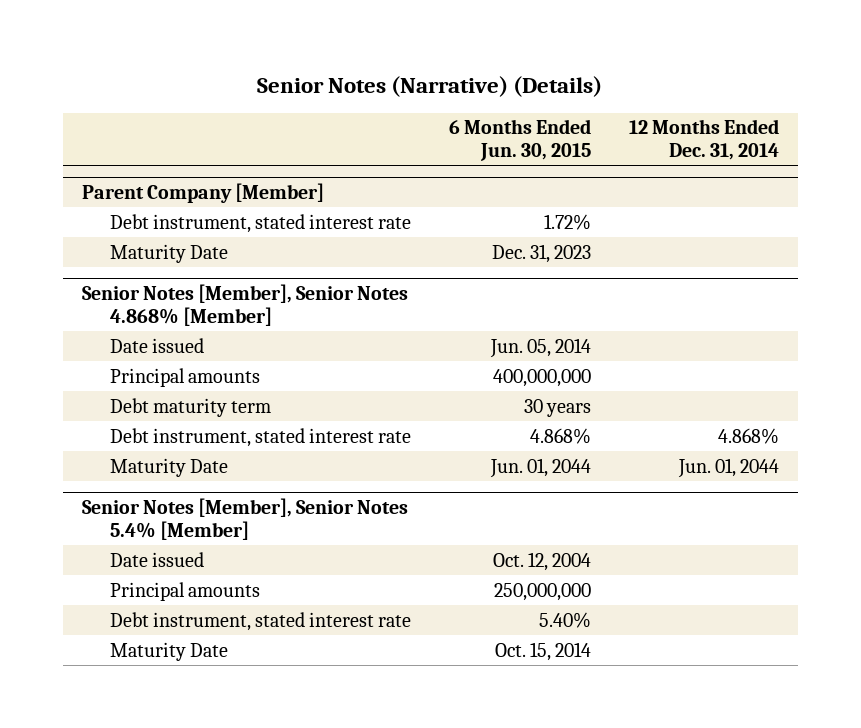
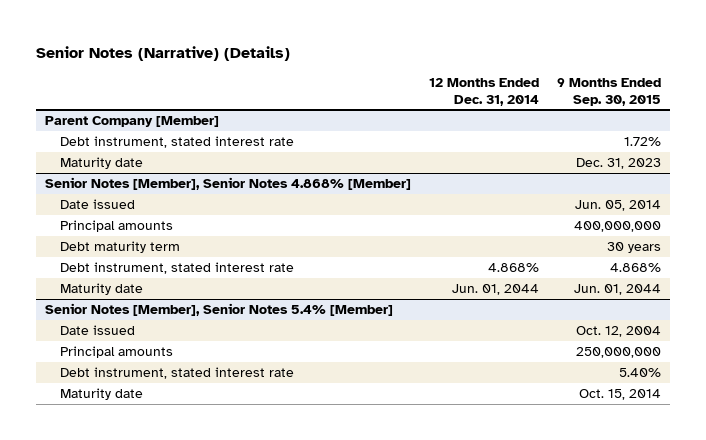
- | 6 Months Ended Jun. 30, 2015 | 12 Months Ended Dec. 31, 2014
+ | 12 Months Ended Dec. 31, 2014 | 9 Months Ended Sep. 30, 2015
@ Parent Company [Member]
- Maturity Date | Dec. 31, 2023 |
+ Maturity date | | Dec. 31, 2023
@ Senior Notes [Member], Senior Notes 4.868% [Member]
- Maturity Date | Jun. 01, 2044 | Jun. 01, 2044
+ Maturity date | Jun. 01, 2044 | Jun. 01, 2044
@ Senior Notes [Member], Senior Notes 5.4% [Member]
- Maturity Date | Oct. 15, 2014 |
+ Maturity date | | Oct. 15, 2014

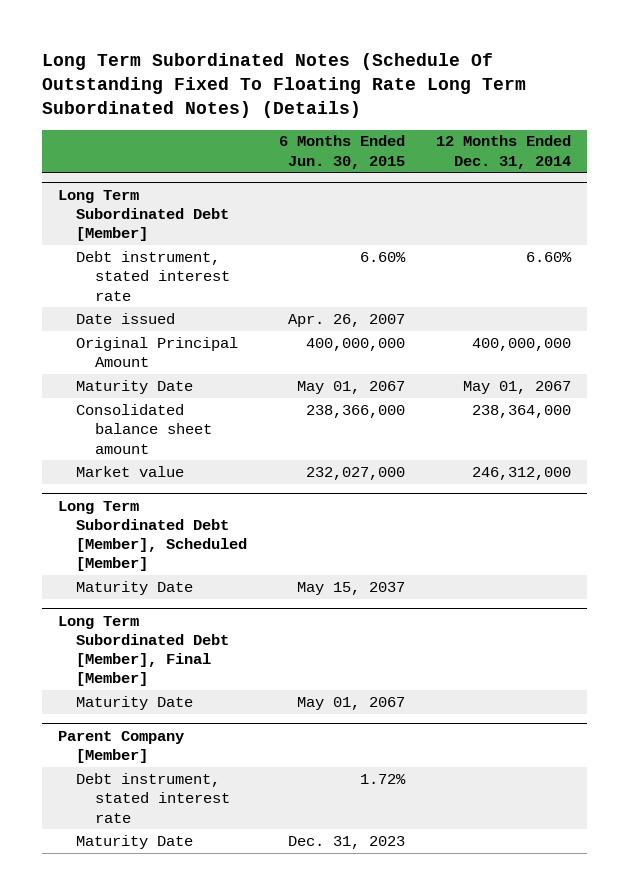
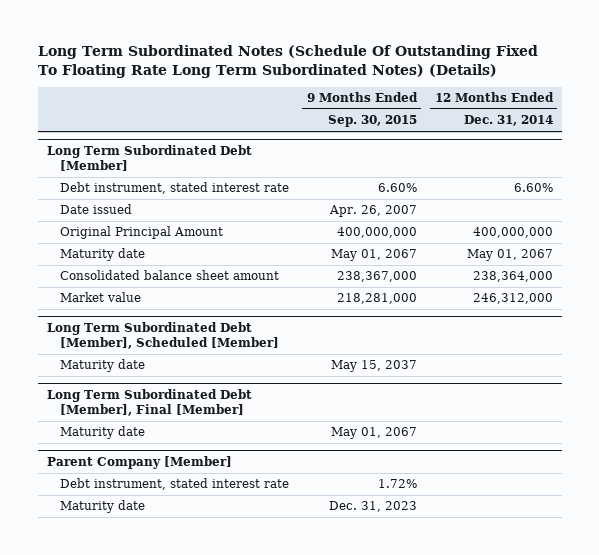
- | 6 Months Ended Jun. 30, 2015 | 12 Months Ended Dec. 31, 2014
+ | 9 Months Ended Sep. 30, 2015 | 12 Months Ended Dec. 31, 2014
@ Long Term Subordinated Debt [Member]
- Maturity Date | May 01, 2067 | May 01, 2067
+ Maturity date | May 01, 2067 | May 01, 2067
@ Long Term Subordinated Debt [Member], Scheduled [Member]
- Maturity Date | May 15, 2037 |
+ Maturity date | May 15, 2037 |
@ Long Term Subordinated Debt [Member], Final [Member]
- Maturity Date | May 01, 2067 |
+ Maturity date | May 01, 2067 |
@ Parent Company [Member]
- Maturity Date | Dec. 31, 2023 |
+ Maturity date | Dec. 31, 2023 |

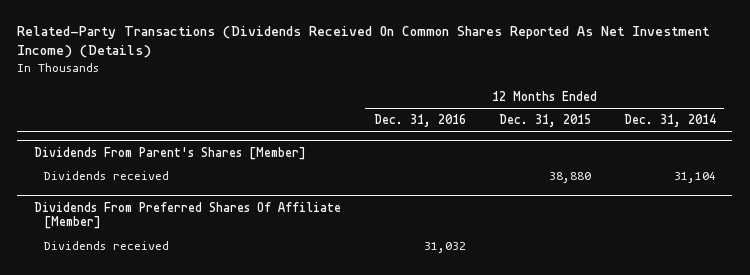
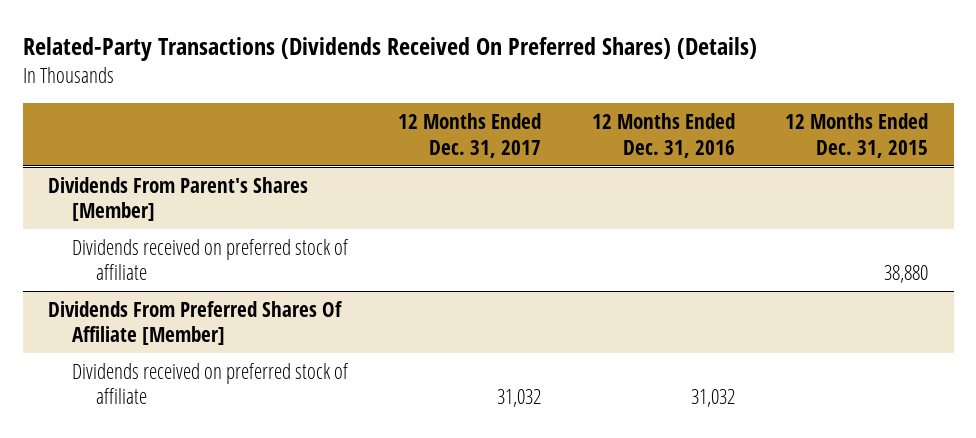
- Related-Party Transactions (Dividends Received On Common Shares Reported As Net Investment Income) (Details)
+ Related-Party Transactions (Dividends Received On Preferred Shares) (Details)
- | 12 Months Ended Dec. 31, 2016 | 12 Months Ended Dec. 31, 2015 | 12 Months Ended Dec. 31, 2014
+ | 12 Months Ended Dec. 31, 2017 | 12 Months Ended Dec. 31, 2016 | 12 Months Ended Dec. 31, 2015
@ Dividends From Parent's Shares [Member]
- Dividends received | | 38,880 | 31,104
+ Dividends received on preferred stock of affiliate | | | 38,880
@ Dividends From Preferred Shares Of Affiliate [Member]
- Dividends received | 31,032 | |
+ Dividends received on preferred stock of affiliate | 31,032 | 31,032 |

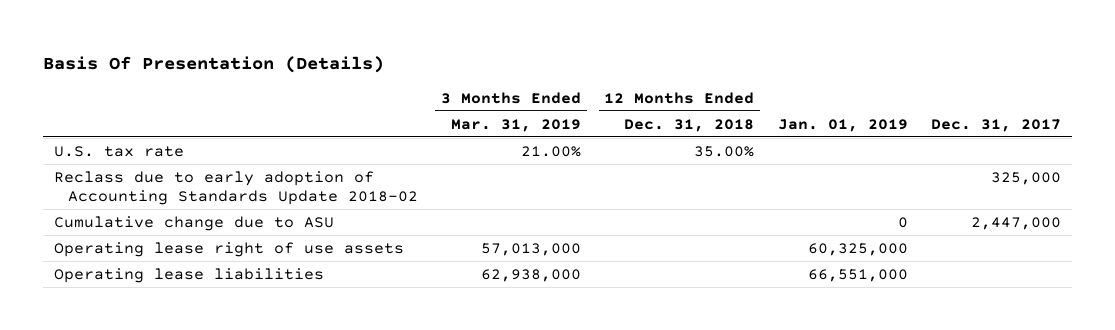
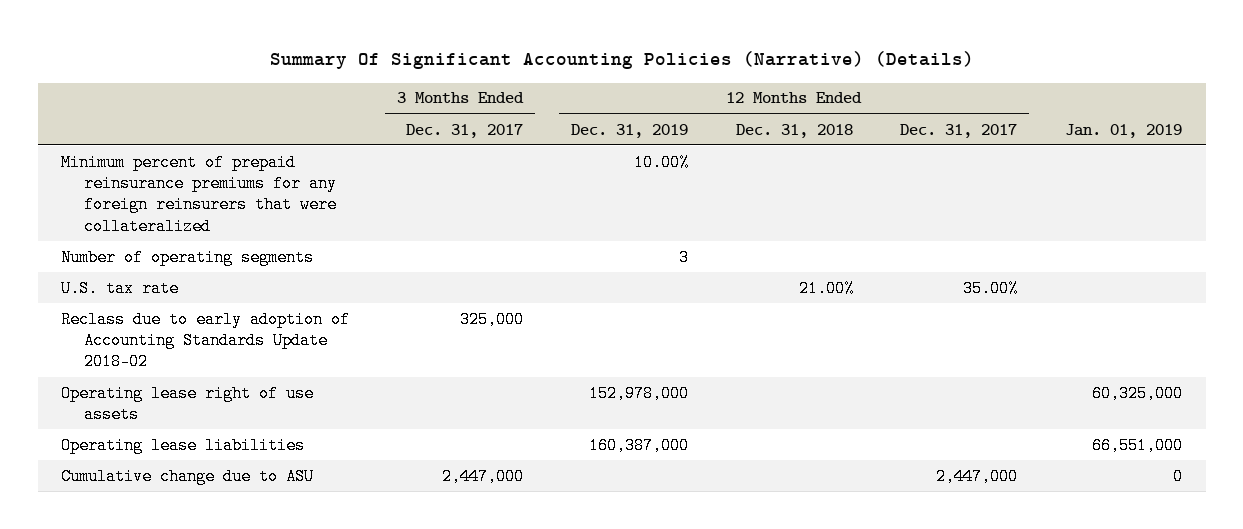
- Basis Of Presentation (Details)
+ Summary Of Significant Accounting Policies (Narrative) (Details)
- | 3 Months Ended Mar. 31, 2019 | 12 Months Ended Dec. 31, 2018 | Jan. 01, 2019 | Dec. 31, 2017
+ | 3 Months Ended Dec. 31, 2017 | 12 Months Ended Dec. 31, 2019 | 12 Months Ended Dec. 31, 2018 | 12 Months Ended Dec. 31, 2017 | Jan. 01, 2019
- U.S. tax rate | 21.00% | 35.00% | |
+ Minimum percent of prepaid reinsurance premiums for any foreign reinsurers that were collateralized | | 10.00% | | |
+ Number of operating segments | | 3 | | |
+ U.S. tax rate | | | 21.00% | 35.00% |
moved down: Cumulative change due to ASU | 2,447,000 | | | 2,447,000 | 0

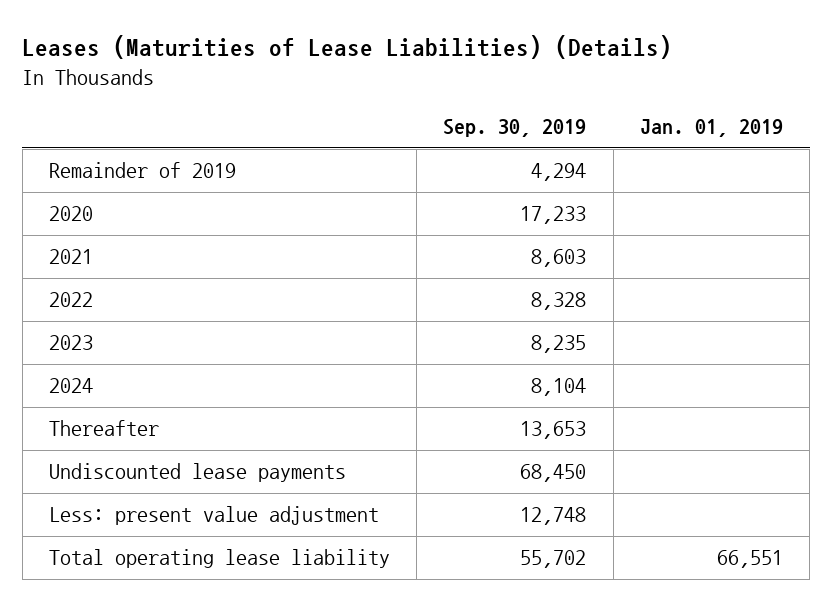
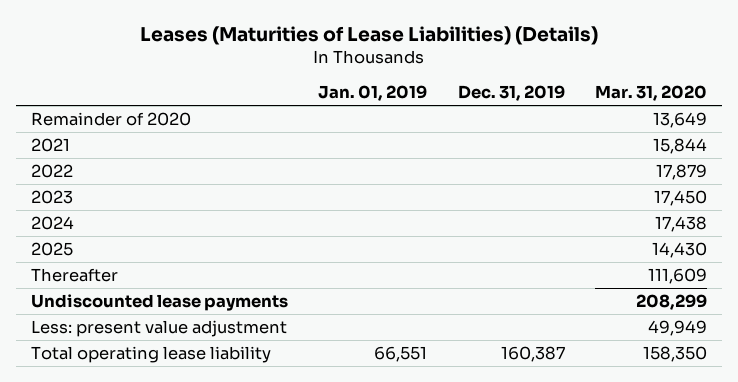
- | Sep. 30, 2019 | Jan. 01, 2019
+ | Jan. 01, 2019 | Dec. 31, 2019 | Mar. 31, 2020
- Remainder of 2019 | 4,294 |
- 2020 | 17,233 |
+ Remainder of 2020 | | | 13,649
+ 2025 | | | 14,430

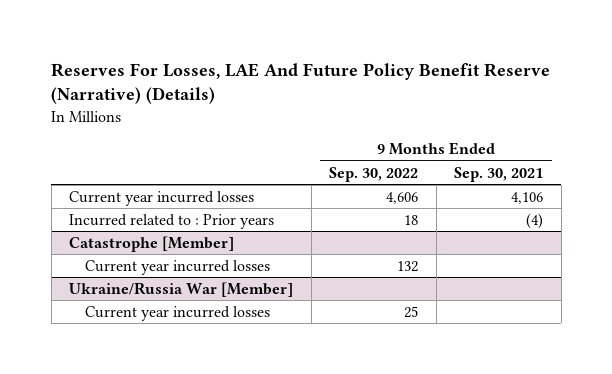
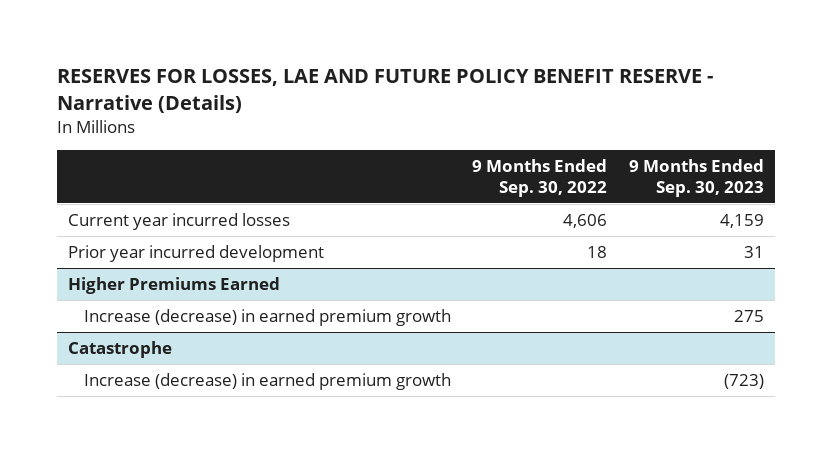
- Reserves For Losses, LAE And Future Policy Benefit Reserve (Narrative) (Details)
+ RESERVES FOR LOSSES, LAE AND FUTURE POLICY BENEFIT RESERVE - Narrative (Details)
- | 9 Months Ended Sep. 30, 2022 | 9 Months Ended Sep. 30, 2021
+ | 9 Months Ended Sep. 30, 2022 | 9 Months Ended Sep. 30, 2023
- Incurred related to : Prior years | 18 | (4)
- Catastrophe [Member]
- Current year incurred losses | 132 |
- Ukraine/Russia War [Member]
- Current year incurred losses | 25 |
+ Prior year incurred development | 18 | 31
+ Higher Premiums Earned
+ Increase (decrease) in earned premium growth | | 275
+ Catastrophe
+ Increase (decrease) in earned premium growth | | (723)

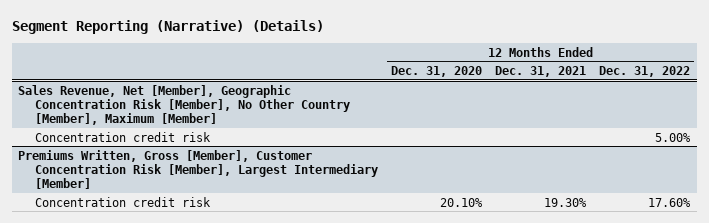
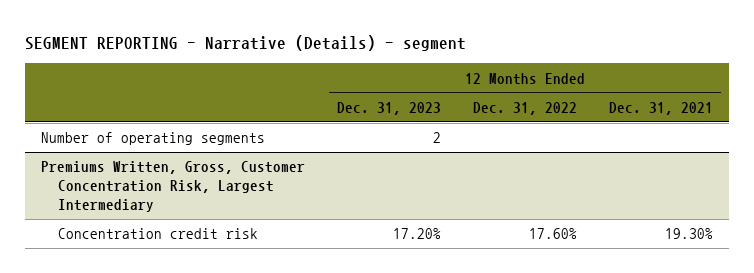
- Segment Reporting (Narrative) (Details)
+ SEGMENT REPORTING - Narrative (Details) - segment
- | 12 Months Ended Dec. 31, 2020 | 12 Months Ended Dec. 31, 2021 | 12 Months Ended Dec. 31, 2022
+ | 12 Months Ended Dec. 31, 2023 | 12 Months Ended Dec. 31, 2022 | 12 Months Ended Dec. 31, 2021
- Sales Revenue, Net [Member], Geographic Concentration Risk [Member], No Other Country [Member], Maximum [Member]
- Concentration credit risk | | | 5.00%
- Premiums Written, Gross [Member], Customer Concentration Risk [Member], Largest Intermediary [Member]
+ Number of operating segments | 2 | |
+ Premiums Written, Gross, Customer Concentration Risk, Largest Intermediary

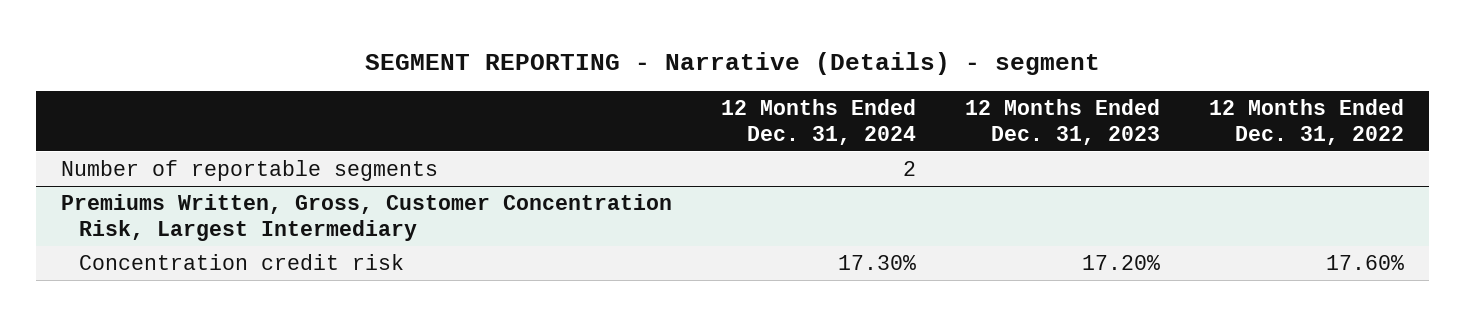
- | 12 Months Ended Dec. 31, 2023 | 12 Months Ended Dec. 31, 2022 | 12 Months Ended Dec. 31, 2021
+ | 12 Months Ended Dec. 31, 2024 | 12 Months Ended Dec. 31, 2023 | 12 Months Ended Dec. 31, 2022
- Number of operating segments | 2 | |
+ Number of reportable segments | 2 | |

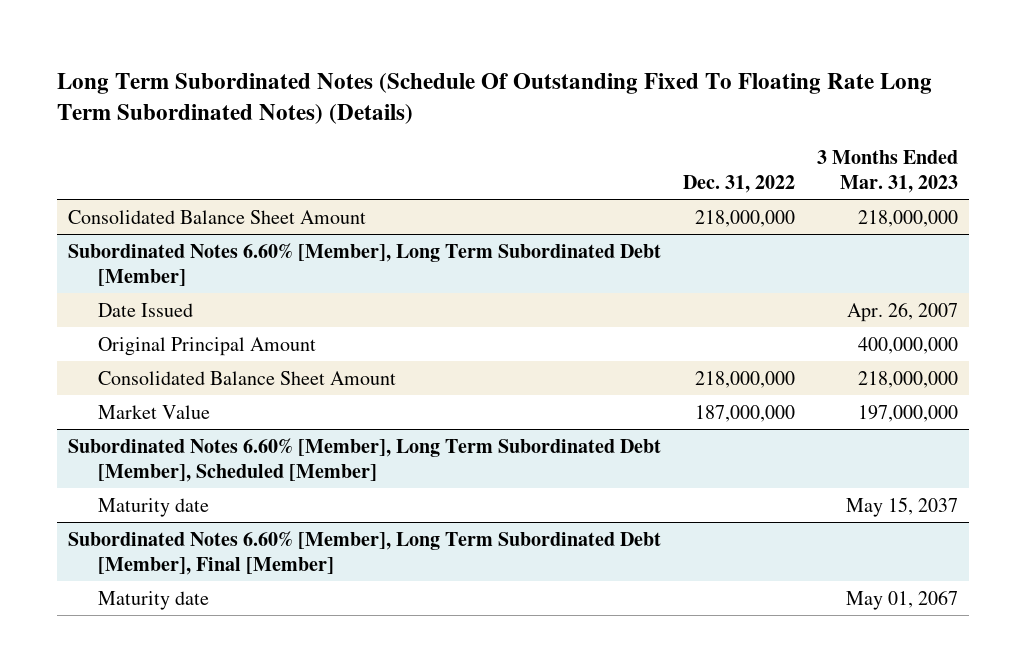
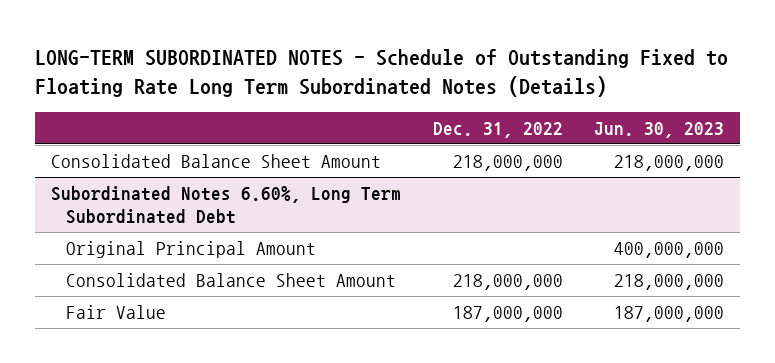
- Long Term Subordinated Notes (Schedule Of Outstanding Fixed To Floating Rate Long Term Subordinated Notes) (Details)
+ LONG-TERM SUBORDINATED NOTES - Schedule of Outstanding Fixed to Floating Rate Long Term Subordinated Notes (Details)
- | Dec. 31, 2022 | 3 Months Ended Mar. 31, 2023
+ | Dec. 31, 2022 | Jun. 30, 2023
- Subordinated Notes 6.60% [Member], Long Term Subordinated Debt [Member]
- Date Issued | | Apr. 26, 2007
+ Subordinated Notes 6.60%, Long Term Subordinated Debt
- Market Value | 187,000,000 | 197,000,000
- Subordinated Notes 6.60% [Member], Long Term Subordinated Debt [Member], Scheduled [Member]
- Maturity date | | May 15, 2037
- Subordinated Notes 6.60% [Member], Long Term Subordinated Debt [Member], Final [Member]
- Maturity date | | May 01, 2067
+ Fair Value | 187,000,000 | 187,000,000

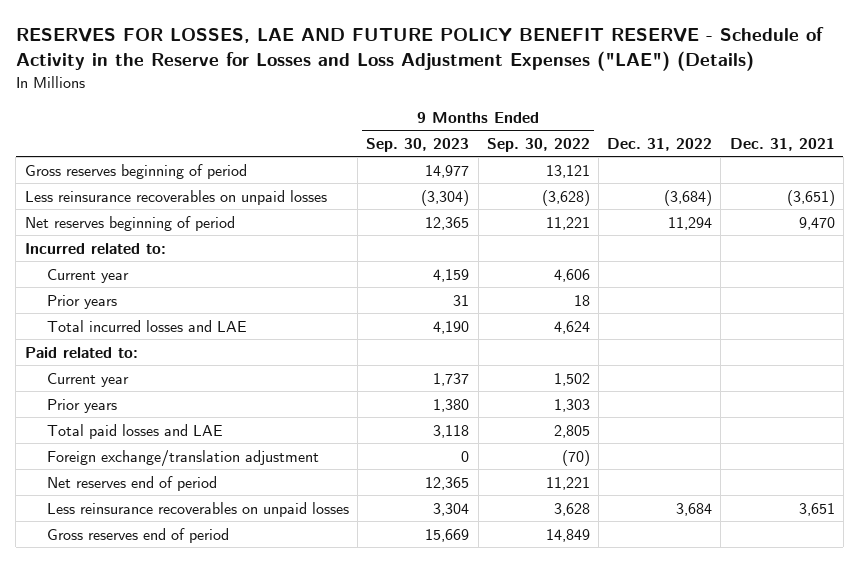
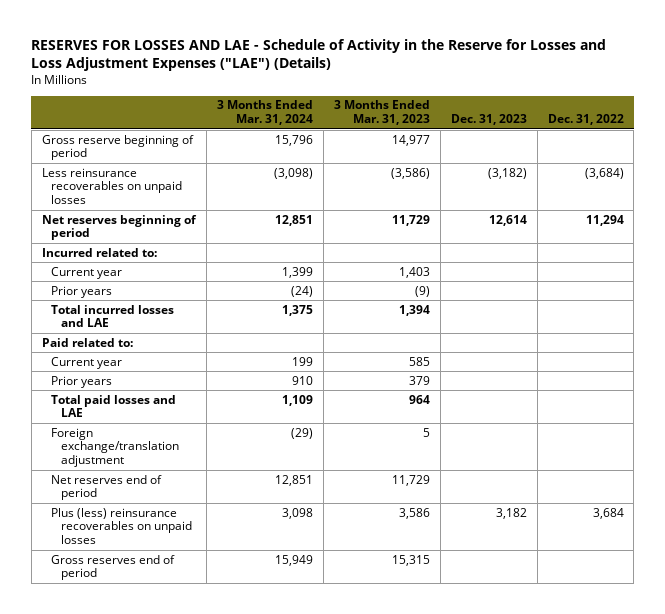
- RESERVES FOR LOSSES, LAE AND FUTURE POLICY BENEFIT RESERVE - Schedule of Activity in the Reserve for Losses and Loss Adjustment Expenses ("LAE") (Details)
+ RESERVES FOR LOSSES AND LAE - Schedule of Activity in the Reserve for Losses and Loss Adjustment Expenses ("LAE") (Details)
- | 9 Months Ended Sep. 30, 2023 | 9 Months Ended Sep. 30, 2022 | Dec. 31, 2022 | Dec. 31, 2021
+ | 3 Months Ended Mar. 31, 2024 | 3 Months Ended Mar. 31, 2023 | Dec. 31, 2023 | Dec. 31, 2022
- Gross reserves beginning of period | 14,977 | 13,121 | |
+ Gross reserve beginning of period | 15,796 | 14,977 | |
- Less reinsurance recoverables on unpaid losses | 3,304 | 3,628 | 3,684 | 3,651
+ Plus (less) reinsurance recoverables on unpaid losses | 3,098 | 3,586 | 3,182 | 3,684

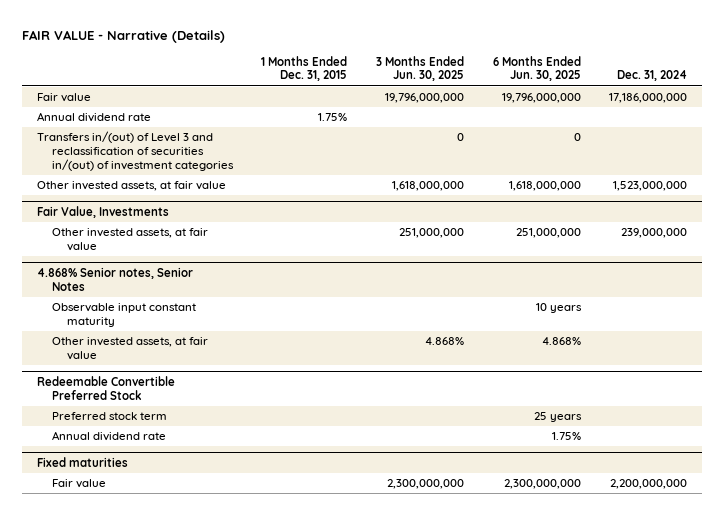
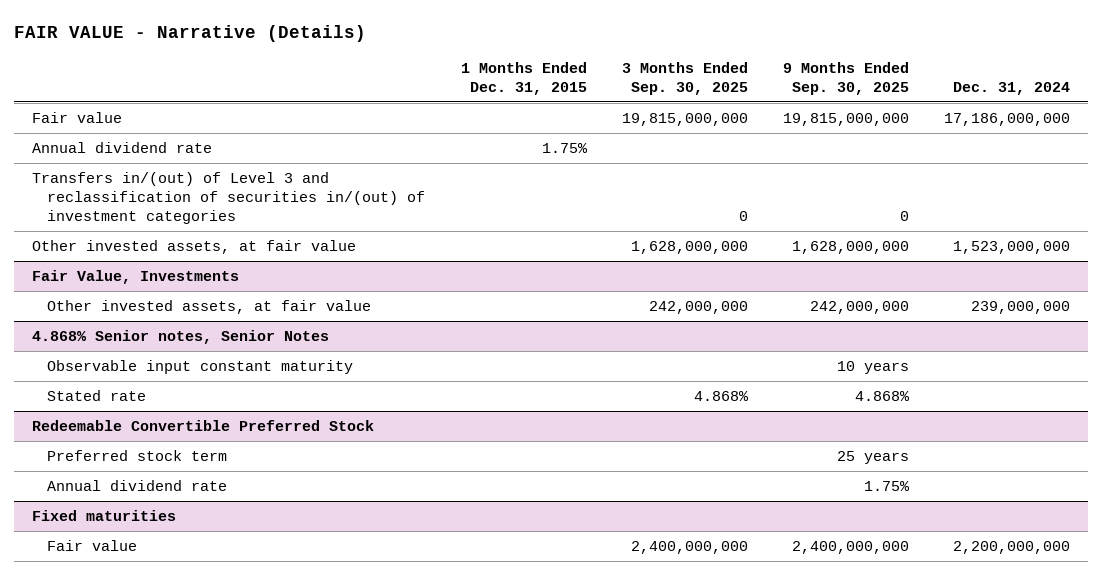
- | 1 Months Ended Dec. 31, 2015 | 3 Months Ended Jun. 30, 2025 | 6 Months Ended Jun. 30, 2025 | Dec. 31, 2024
+ | 1 Months Ended Dec. 31, 2015 | 3 Months Ended Sep. 30, 2025 | 9 Months Ended Sep. 30, 2025 | Dec. 31, 2024
@ 4.868% Senior notes, Senior Notes
- Other invested assets, at fair value | | 4.868% | 4.868% |
+ Stated rate | | 4.868% | 4.868% |

